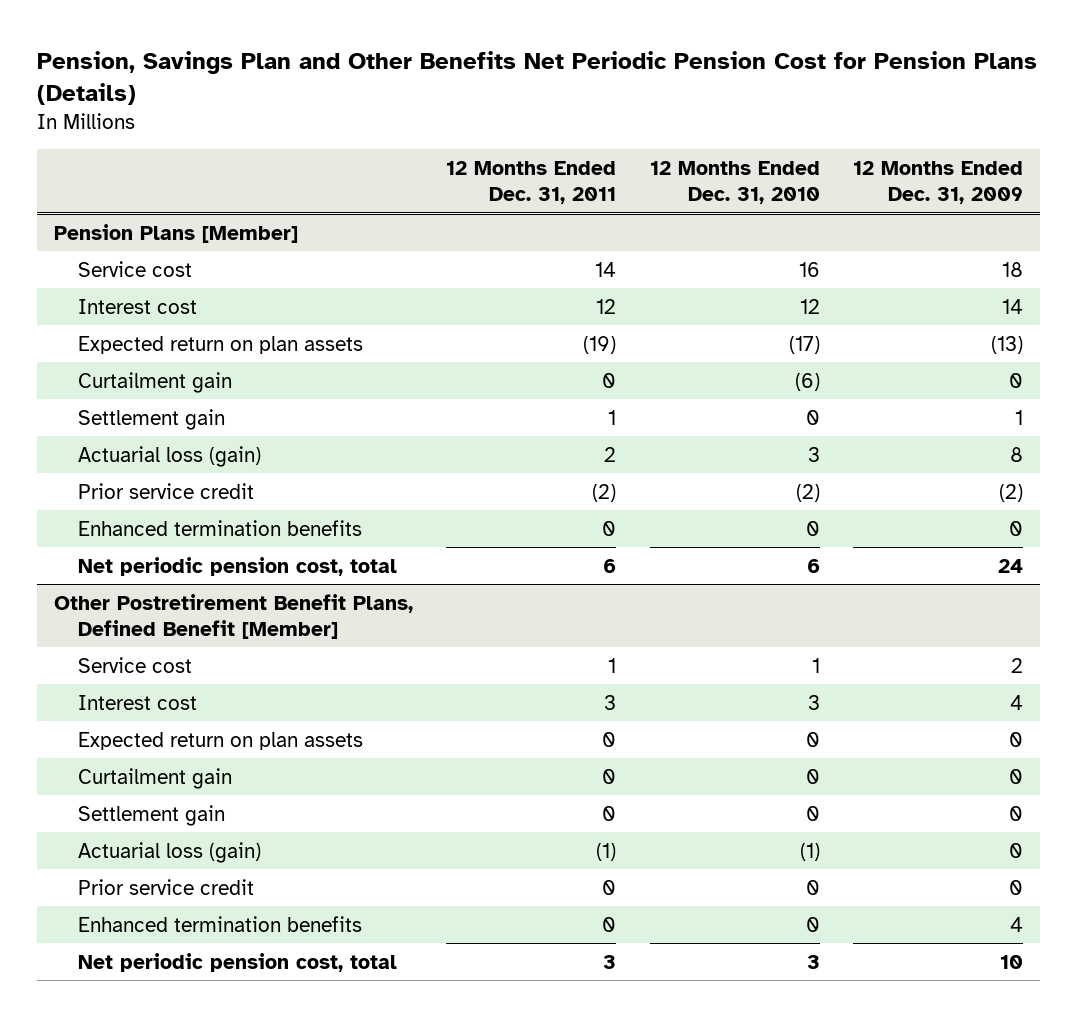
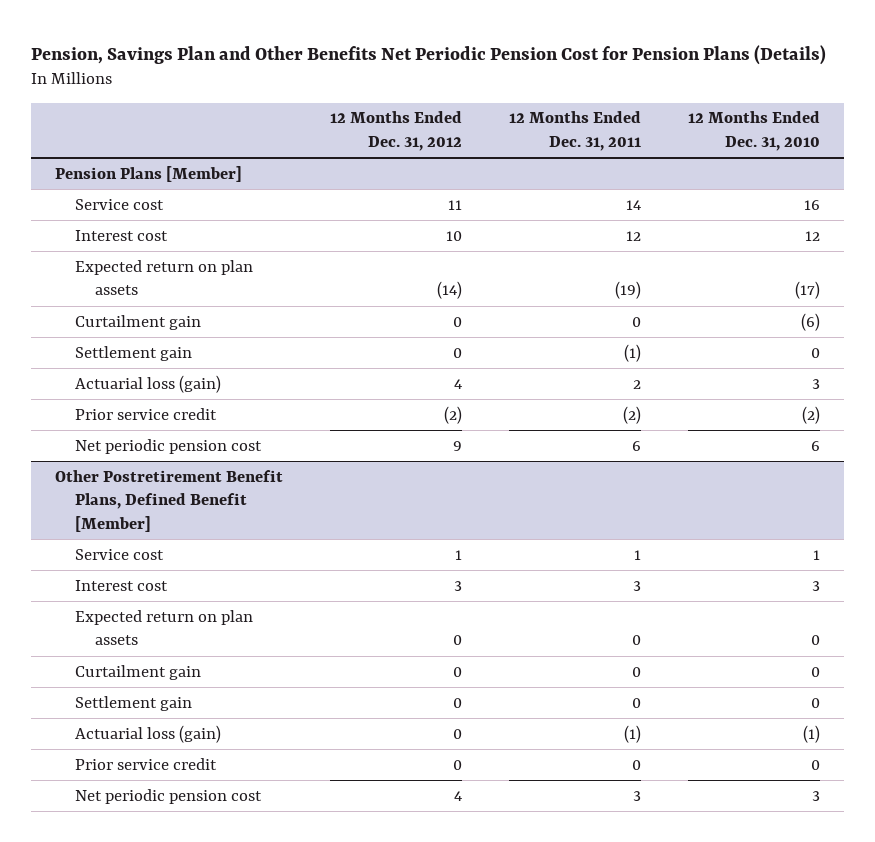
- | 12 Months Ended Dec. 31, 2011 | 12 Months Ended Dec. 31, 2010 | 12 Months Ended Dec. 31, 2009
+ | 12 Months Ended Dec. 31, 2012 | 12 Months Ended Dec. 31, 2011 | 12 Months Ended Dec. 31, 2010
@ Pension Plans [Member]
- Settlement gain | 1 | 0 | 1
+ Settlement gain | 0 | (1) | 0
- Enhanced termination benefits | 0 | 0 | 0
- Net periodic pension cost, total | 6 | 6 | 24
+ Net periodic pension cost | 9 | 6 | 6
@ Other Postretirement Benefit Plans, Defined Benefit [Member]
- Enhanced termination benefits | 0 | 0 | 4
- Net periodic pension cost, total | 3 | 3 | 10
+ Net periodic pension cost | 4 | 3 | 3

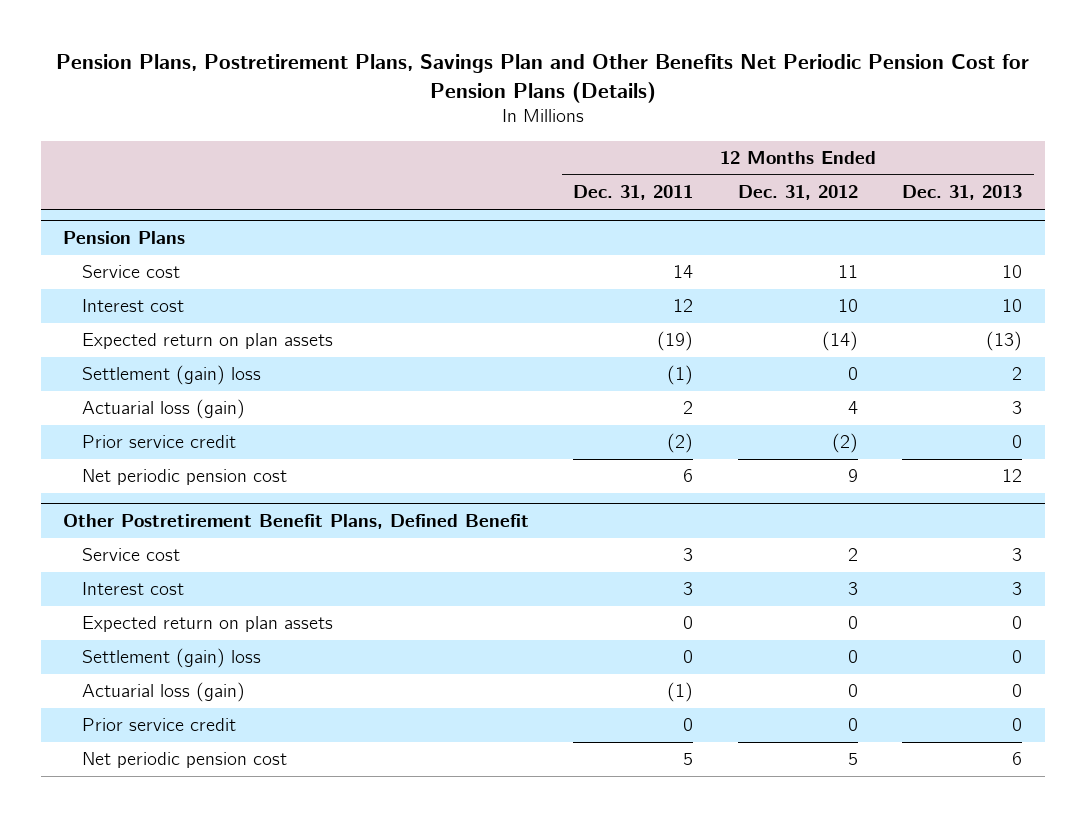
- Pension, Savings Plan and Other Benefits Net Periodic Pension Cost for Pension Plans (Details)
+ Pension Plans, Postretirement Plans, Savings Plan and Other Benefits Net Periodic Pension Cost for Pension Plans (Details)
- | 12 Months Ended Dec. 31, 2012 | 12 Months Ended Dec. 31, 2011 | 12 Months Ended Dec. 31, 2010
+ | 12 Months Ended Dec. 31, 2011 | 12 Months Ended Dec. 31, 2012 | 12 Months Ended Dec. 31, 2013
- Pension Plans [Member]
+ Pension Plans
- Curtailment gain | 0 | 0 | (6)
- Settlement gain | 0 | (1) | 0
+ Settlement (gain) loss | (1) | 0 | 2
- Other Postretirement Benefit Plans, Defined Benefit [Member]
- Service cost | 1 | 1 | 1
+ Other Postretirement Benefit Plans, Defined Benefit
+ Service cost | 3 | 2 | 3
- Curtailment gain | 0 | 0 | 0
- Settlement gain | 0 | 0 | 0
+ Settlement (gain) loss | 0 | 0 | 0
- Net periodic pension cost | 4 | 3 | 3
+ Net periodic pension cost | 5 | 5 | 6

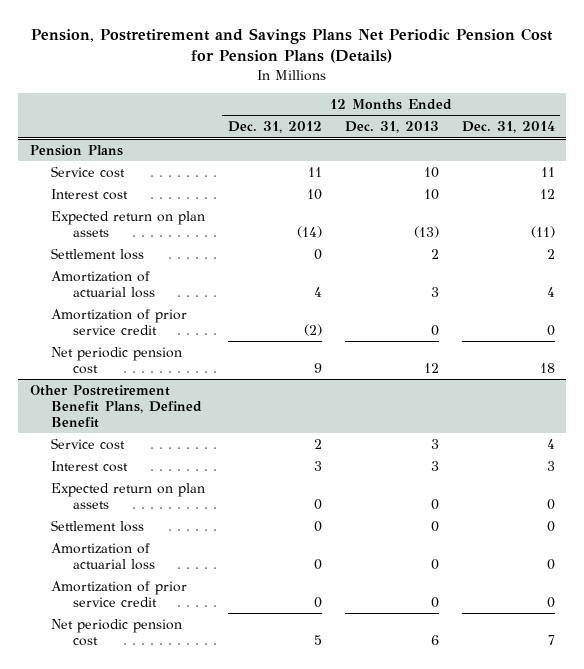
- Pension Plans, Postretirement Plans, Savings Plan and Other Benefits Net Periodic Pension Cost for Pension Plans (Details)
+ Pension, Postretirement and Savings Plans Net Periodic Pension Cost for Pension Plans (Details)
- | 12 Months Ended Dec. 31, 2011 | 12 Months Ended Dec. 31, 2012 | 12 Months Ended Dec. 31, 2013
+ | 12 Months Ended Dec. 31, 2012 | 12 Months Ended Dec. 31, 2013 | 12 Months Ended Dec. 31, 2014
@ Pension Plans
- Settlement (gain) loss | (1) | 0 | 2
- Actuarial loss (gain) | 2 | 4 | 3
- Prior service credit | (2) | (2) | 0
+ Settlement loss | 0 | 2 | 2
+ Amortization of actuarial loss | 4 | 3 | 4
+ Amortization of prior service credit | (2) | 0 | 0
@ Other Postretirement Benefit Plans, Defined Benefit
- Settlement (gain) loss | 0 | 0 | 0
- Actuarial loss (gain) | (1) | 0 | 0
- Prior service credit | 0 | 0 | 0
+ Settlement loss | 0 | 0 | 0
+ Amortization of actuarial loss | 0 | 0 | 0
+ Amortization of prior service credit | 0 | 0 | 0

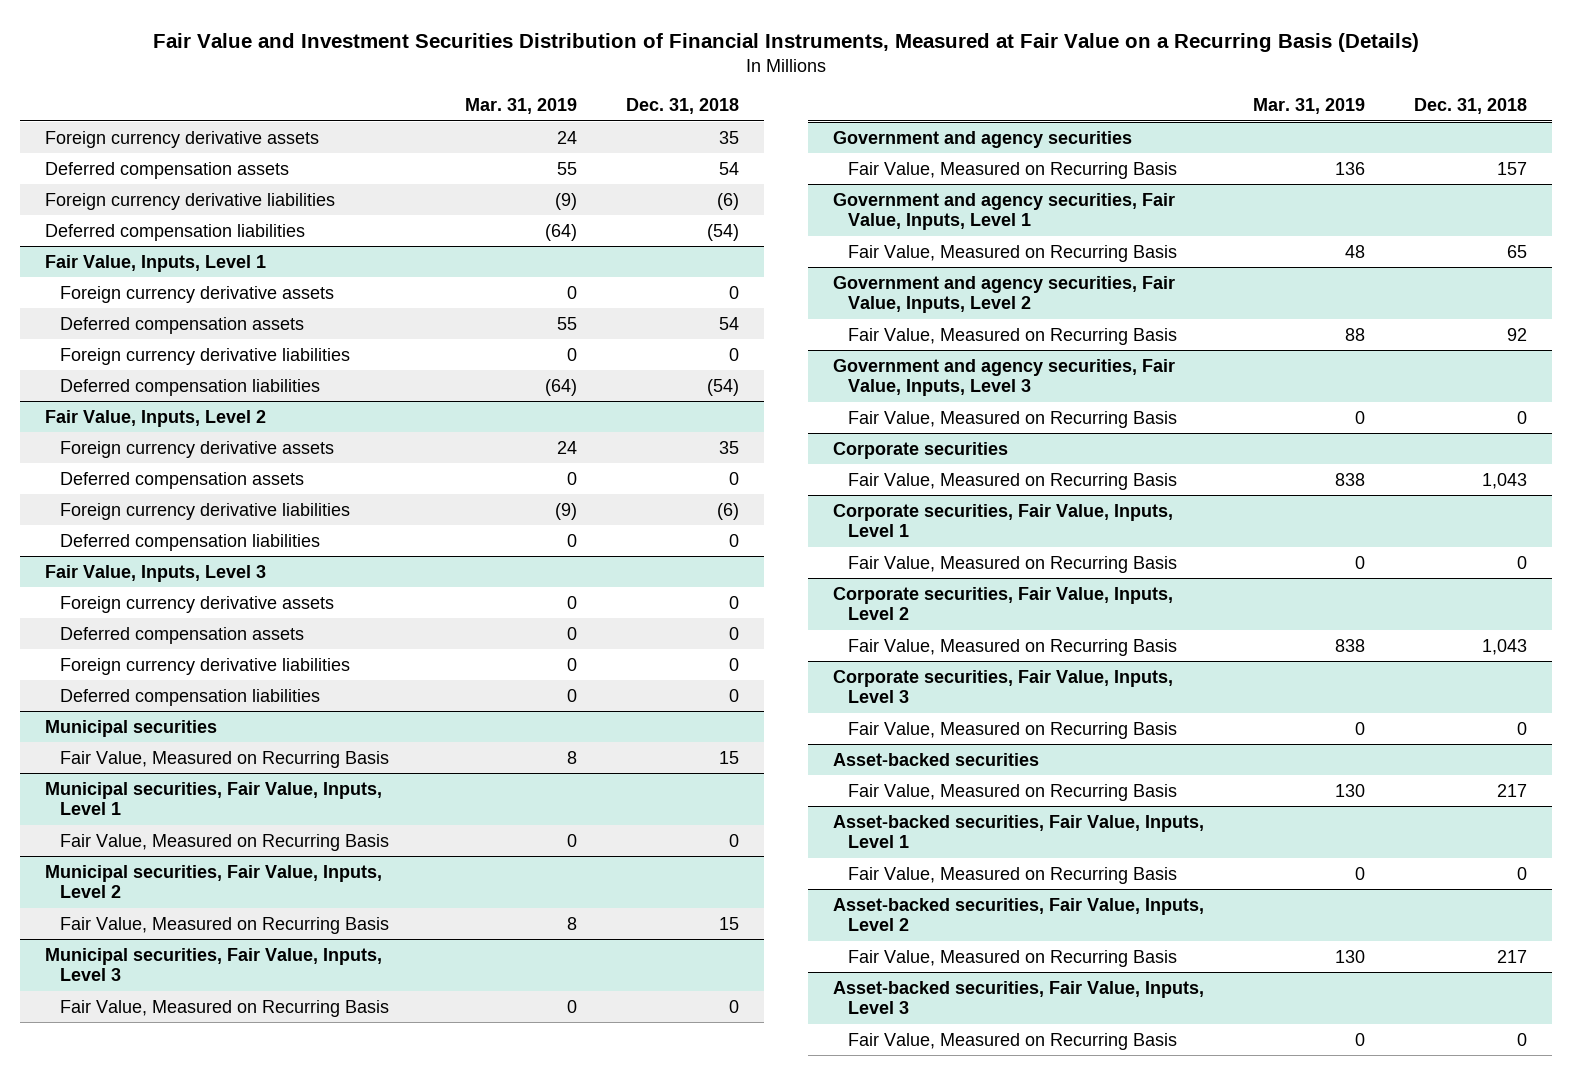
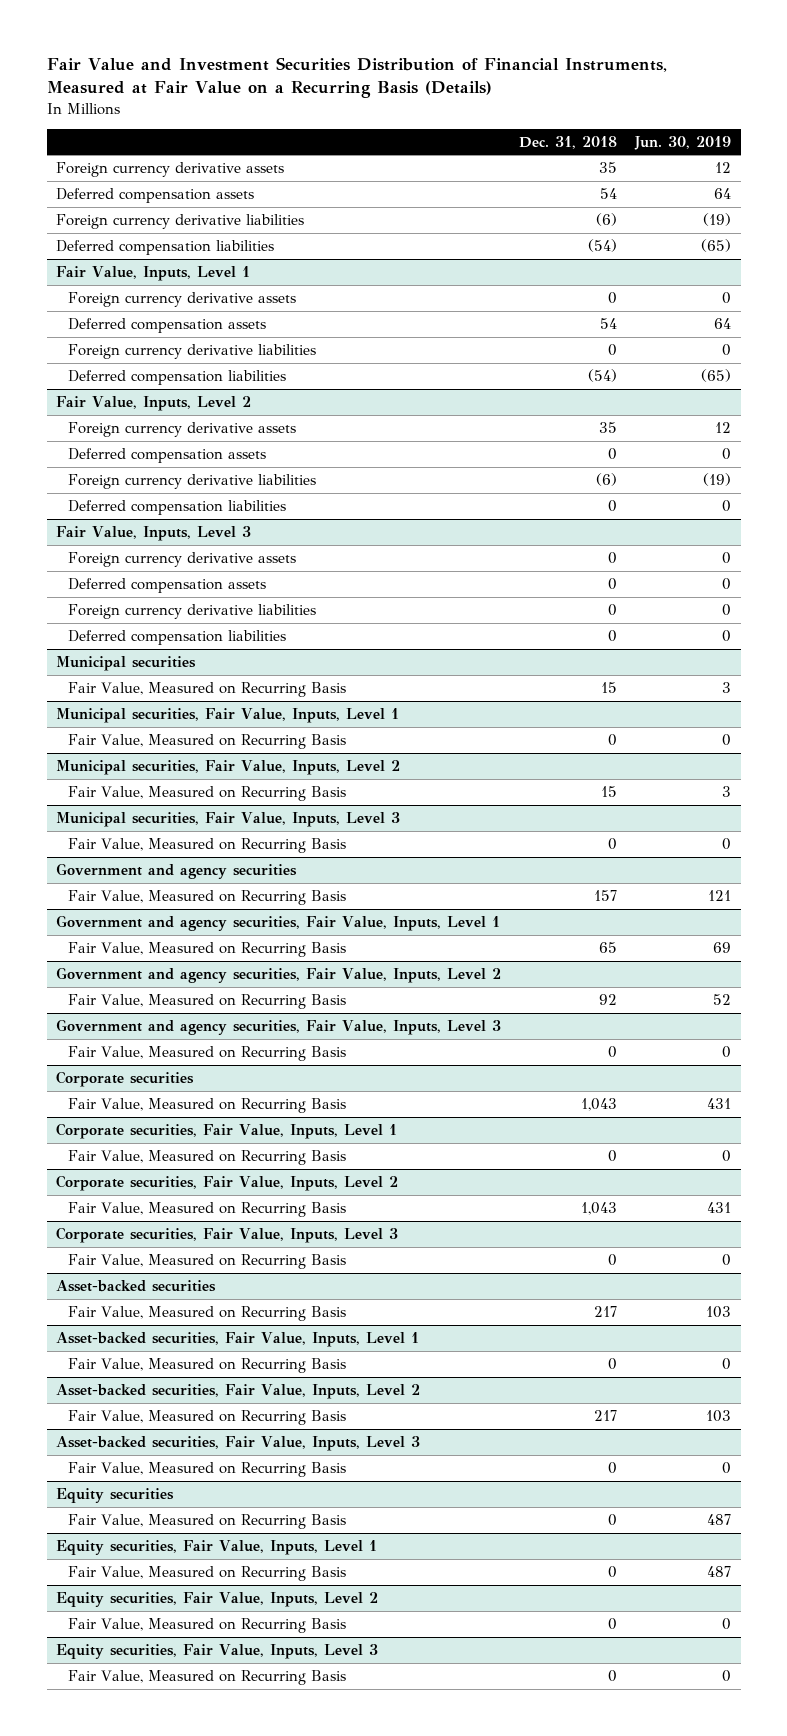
- | Mar. 31, 2019 | Dec. 31, 2018
+ | Dec. 31, 2018 | Jun. 30, 2019
+ Equity securities
+ Fair Value, Measured on Recurring Basis | 0 | 487
+ Equity securities, Fair Value, Inputs, Level 1
+ Fair Value, Measured on Recurring Basis | 0 | 487
+ Equity securities, Fair Value, Inputs, Level 2
+ Fair Value, Measured on Recurring Basis | 0 | 0
+ Equity securities, Fair Value, Inputs, Level 3
+ Fair Value, Measured on Recurring Basis | 0 | 0

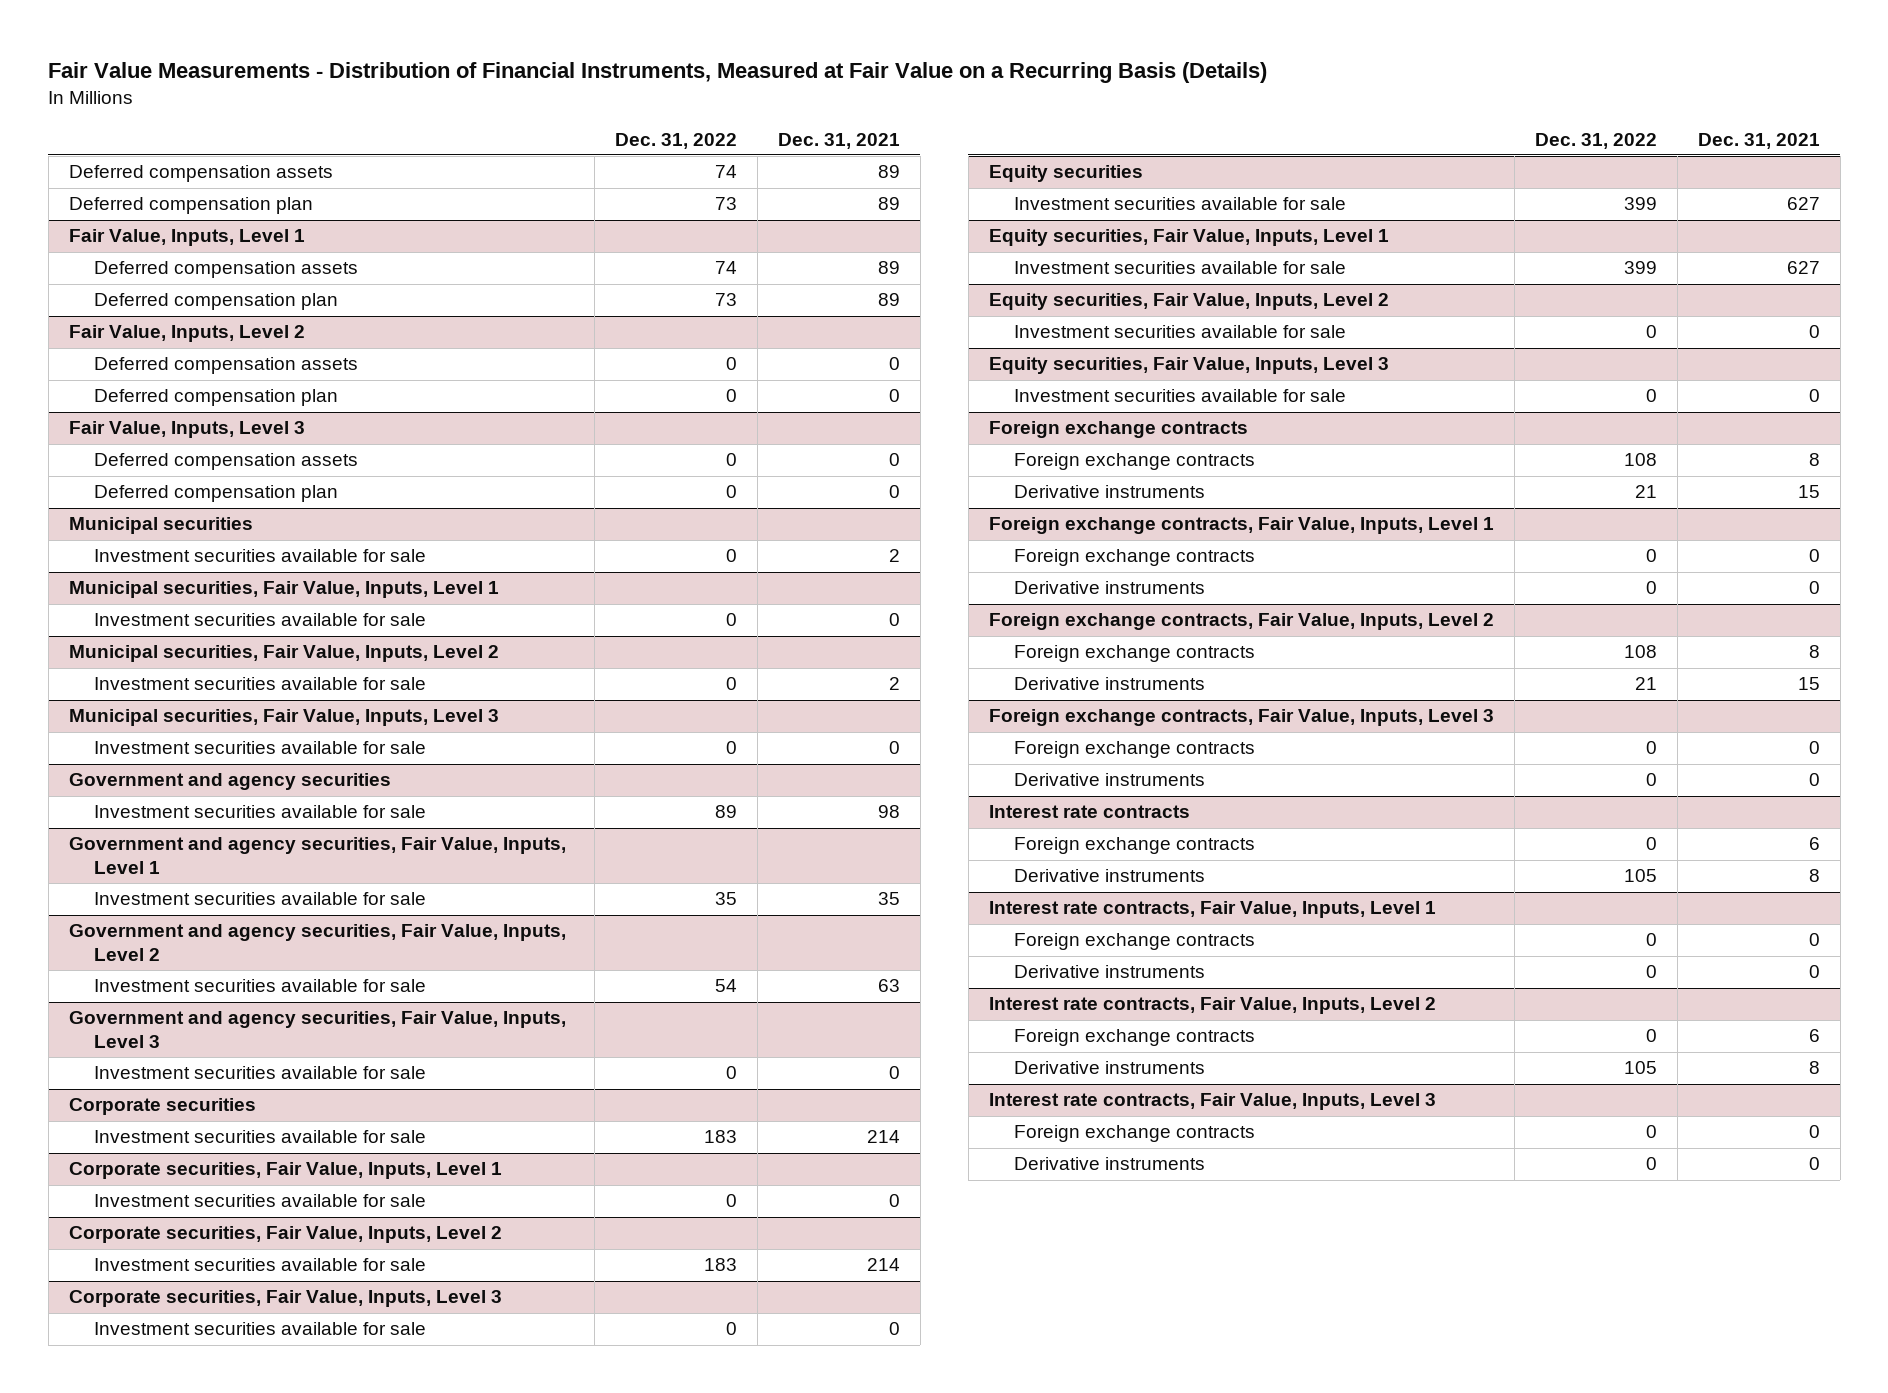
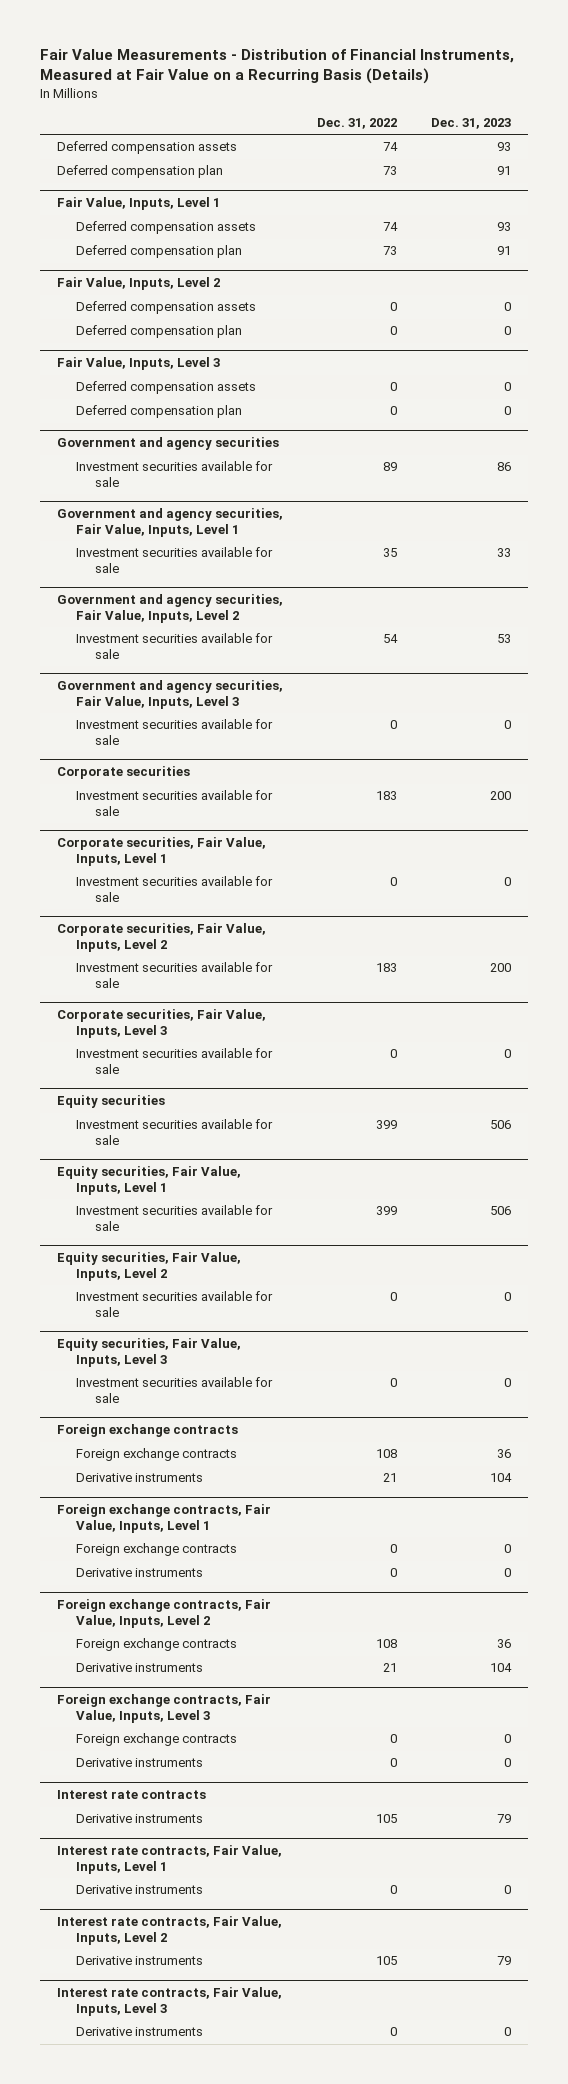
- | Dec. 31, 2022 | Dec. 31, 2021
+ | Dec. 31, 2022 | Dec. 31, 2023
- Municipal securities
- Investment securities available for sale | 0 | 2
- Municipal securities, Fair Value, Inputs, Level 1
- Investment securities available for sale | 0 | 0
- Municipal securities, Fair Value, Inputs, Level 2
- Investment securities available for sale | 0 | 2
- Municipal securities, Fair Value, Inputs, Level 3
- Investment securities available for sale | 0 | 0
@ Interest rate contracts
- Foreign exchange contracts | 0 | 6
@ Interest rate contracts, Fair Value, Inputs, Level 1
- Foreign exchange contracts | 0 | 0
@ Interest rate contracts, Fair Value, Inputs, Level 2
- Foreign exchange contracts | 0 | 6
@ Interest rate contracts, Fair Value, Inputs, Level 3
- Foreign exchange contracts | 0 | 0

